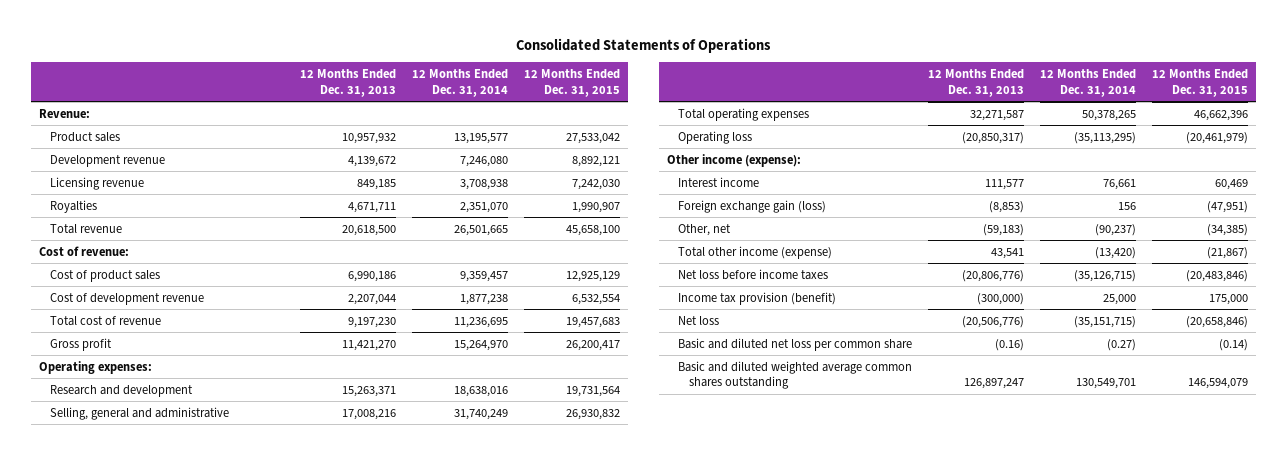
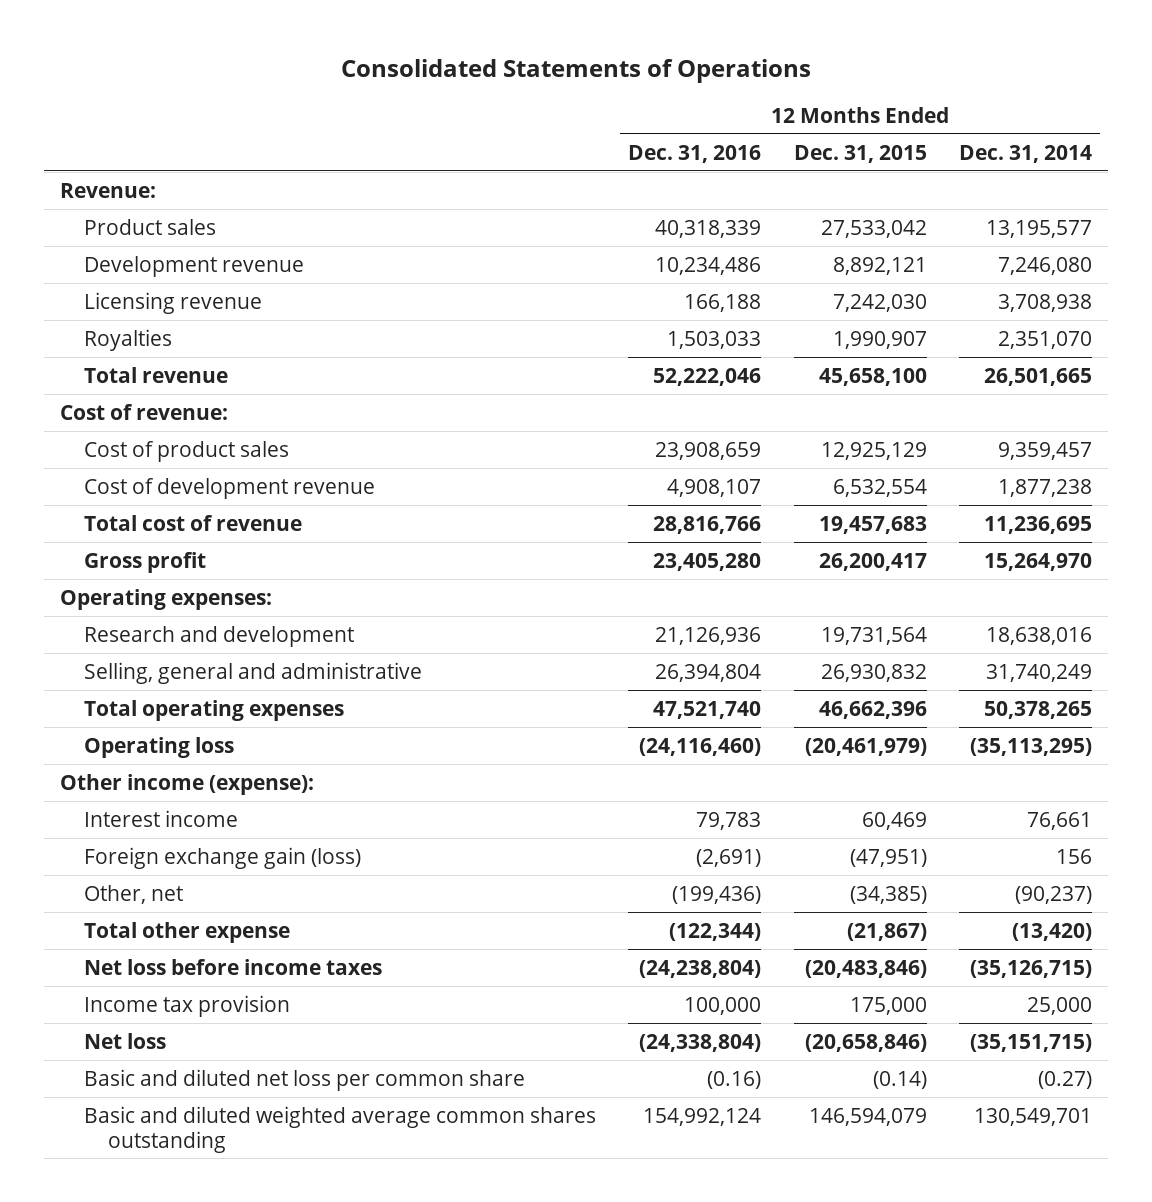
- | 12 Months Ended Dec. 31, 2013 | 12 Months Ended Dec. 31, 2014 | 12 Months Ended Dec. 31, 2015
+ | 12 Months Ended Dec. 31, 2016 | 12 Months Ended Dec. 31, 2015 | 12 Months Ended Dec. 31, 2014
- Total other income (expense) | 43,541 | (13,420) | (21,867)
+ Total other expense | (122,344) | (21,867) | (13,420)
- Income tax provision (benefit) | (300,000) | 25,000 | 175,000
+ Income tax provision | 100,000 | 175,000 | 25,000

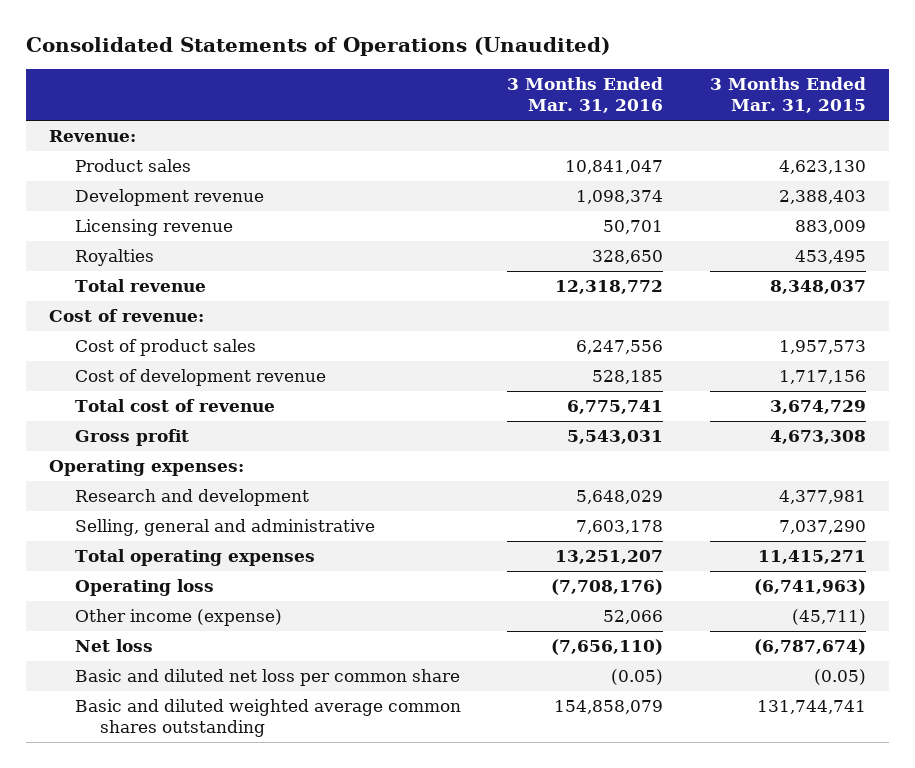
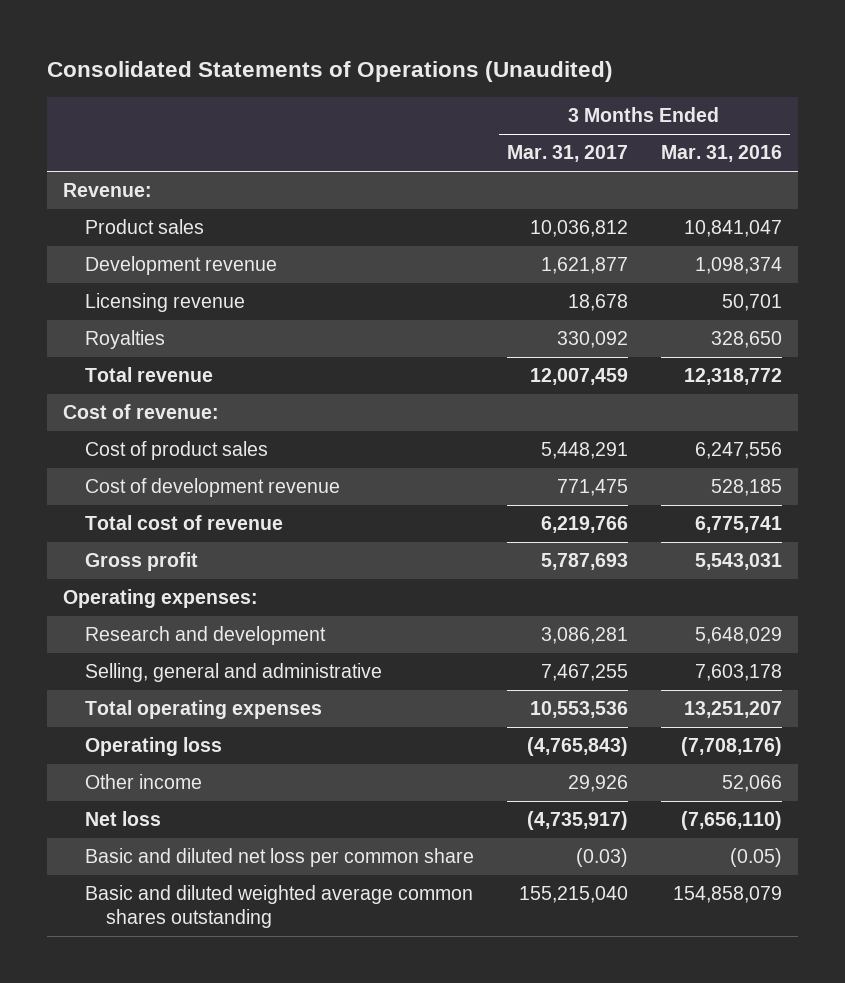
- | 3 Months Ended Mar. 31, 2016 | 3 Months Ended Mar. 31, 2015
+ | 3 Months Ended Mar. 31, 2017 | 3 Months Ended Mar. 31, 2016
- Other income (expense) | 52,066 | (45,711)
+ Other income | 29,926 | 52,066

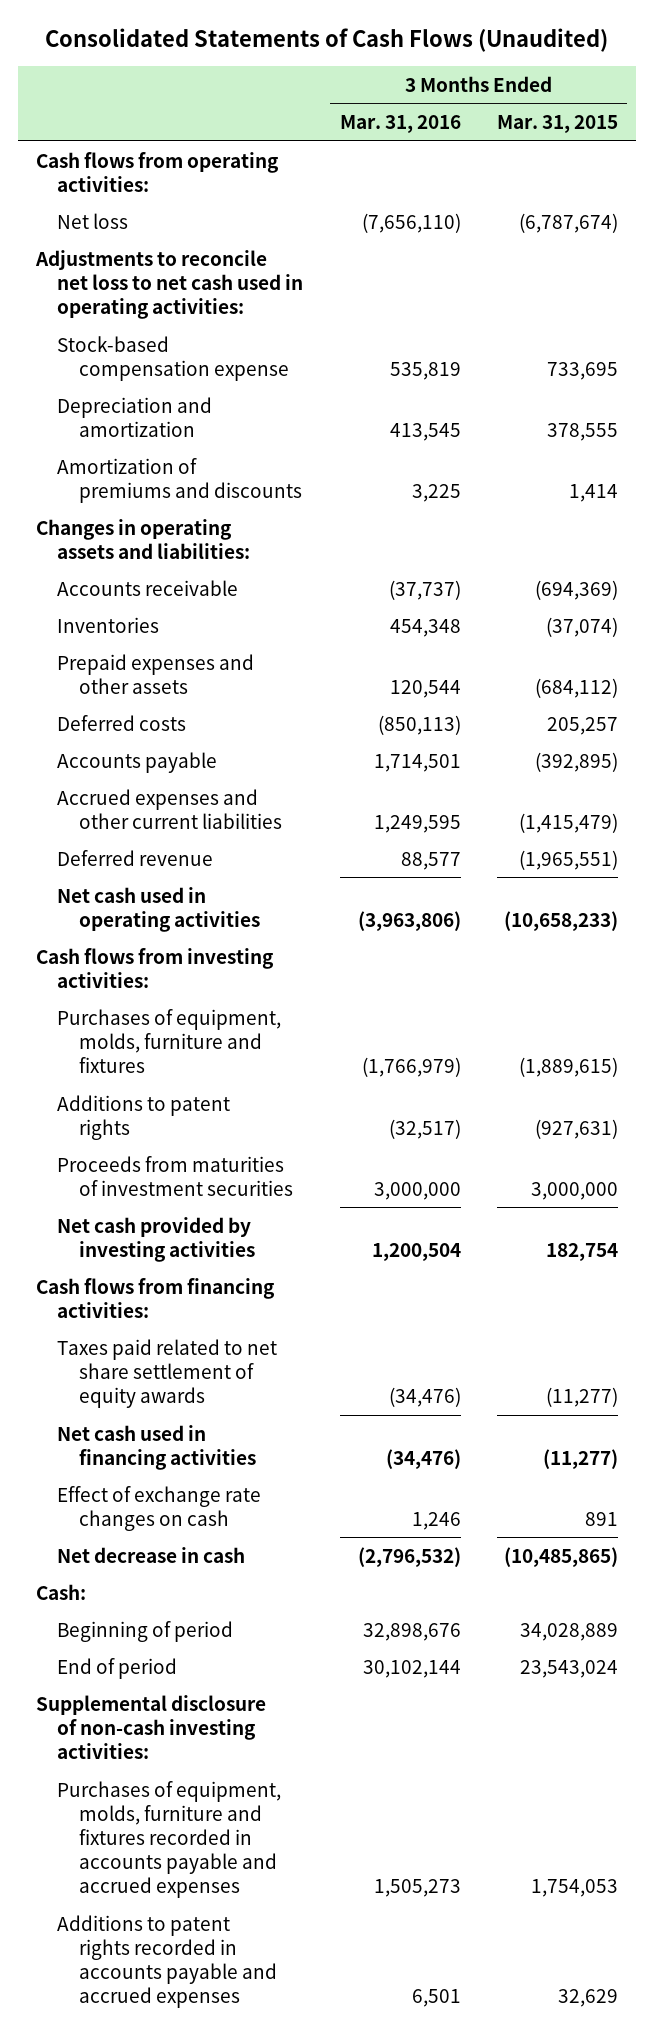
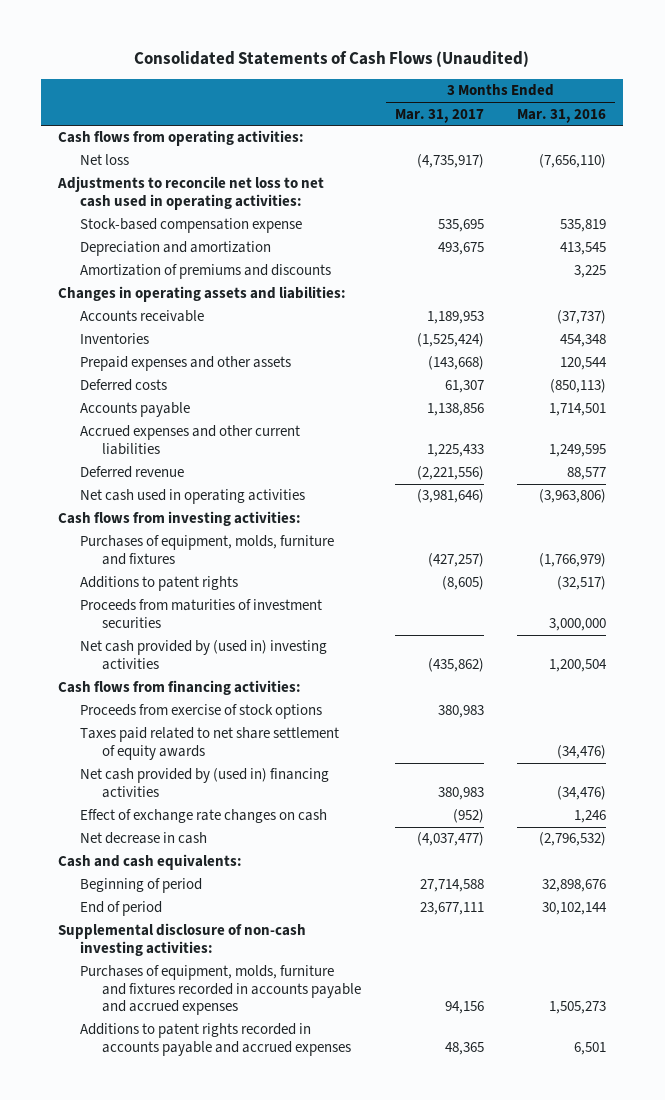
- | 3 Months Ended Mar. 31, 2016 | 3 Months Ended Mar. 31, 2015
+ | 3 Months Ended Mar. 31, 2017 | 3 Months Ended Mar. 31, 2016
- Net cash provided by investing activities | 1,200,504 | 182,754
+ Net cash provided by (used in) investing activities | (435,862) | 1,200,504
+ Proceeds from exercise of stock options | 380,983 |
- Net cash used in financing activities | (34,476) | (11,277)
+ Net cash provided by (used in) financing activities | 380,983 | (34,476)
- Cash:
+ Cash and cash equivalents:

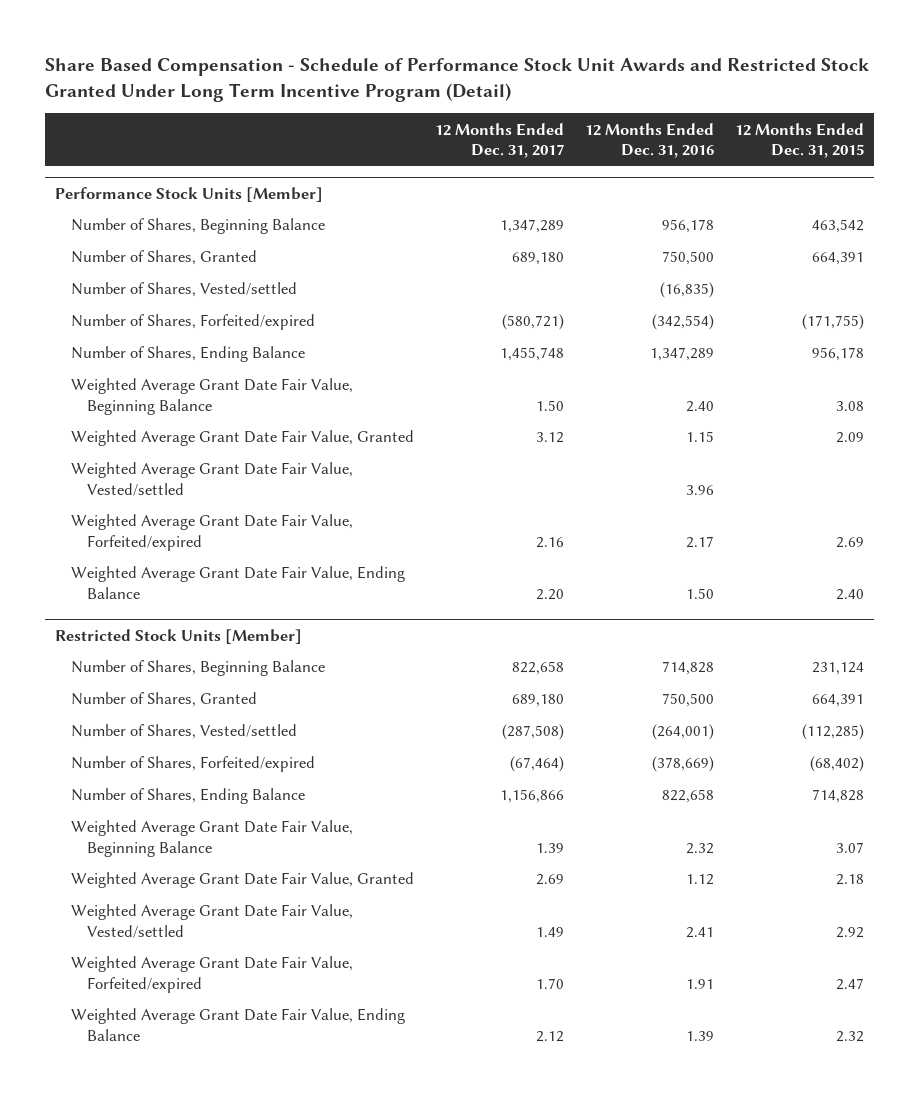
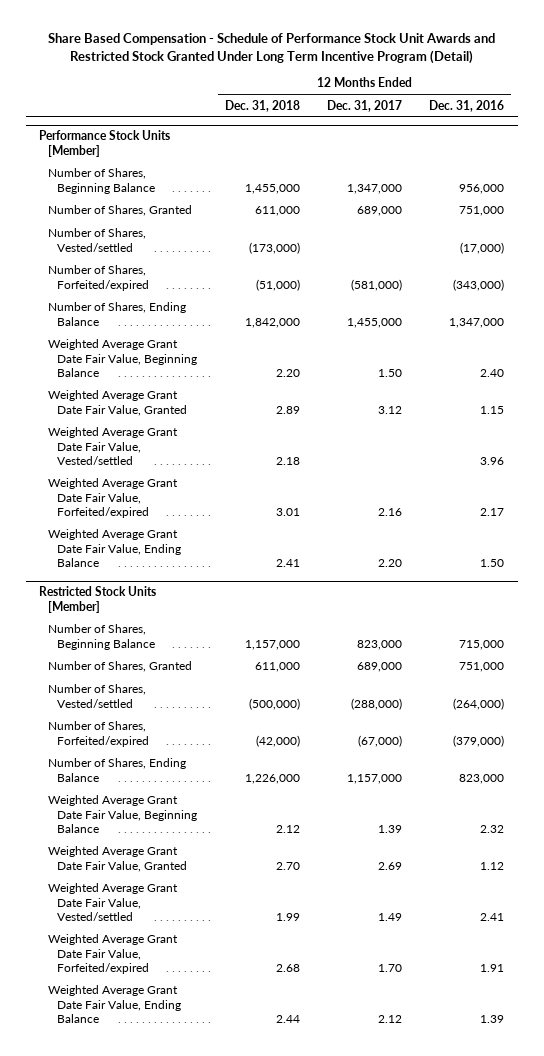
- | 12 Months Ended Dec. 31, 2017 | 12 Months Ended Dec. 31, 2016 | 12 Months Ended Dec. 31, 2015
+ | 12 Months Ended Dec. 31, 2018 | 12 Months Ended Dec. 31, 2017 | 12 Months Ended Dec. 31, 2016
@ Performance Stock Units [Member]
- Number of Shares, Beginning Balance | 1,347,289 | 956,178 | 463,542
- Number of Shares, Granted | 689,180 | 750,500 | 664,391
- Number of Shares, Vested/settled | | (16,835) |
- Number of Shares, Forfeited/expired | (580,721) | (342,554) | (171,755)
- Number of Shares, Ending Balance | 1,455,748 | 1,347,289 | 956,178
+ Number of Shares, Beginning Balance | 1,455,000 | 1,347,000 | 956,000
+ Number of Shares, Granted | 611,000 | 689,000 | 751,000
+ Number of Shares, Vested/settled | (173,000) | | (17,000)
+ Number of Shares, Forfeited/expired | (51,000) | (581,000) | (343,000)
+ Number of Shares, Ending Balance | 1,842,000 | 1,455,000 | 1,347,000
@ Restricted Stock Units [Member]
- Number of Shares, Beginning Balance | 822,658 | 714,828 | 231,124
- Number of Shares, Granted | 689,180 | 750,500 | 664,391
- Number of Shares, Vested/settled | (287,508) | (264,001) | (112,285)
- Number of Shares, Forfeited/expired | (67,464) | (378,669) | (68,402)
- Number of Shares, Ending Balance | 1,156,866 | 822,658 | 714,828
+ Number of Shares, Beginning Balance | 1,157,000 | 823,000 | 715,000
+ Number of Shares, Granted | 611,000 | 689,000 | 751,000
+ Number of Shares, Vested/settled | (500,000) | (288,000) | (264,000)
+ Number of Shares, Forfeited/expired | (42,000) | (67,000) | (379,000)
+ Number of Shares, Ending Balance | 1,226,000 | 1,157,000 | 823,000

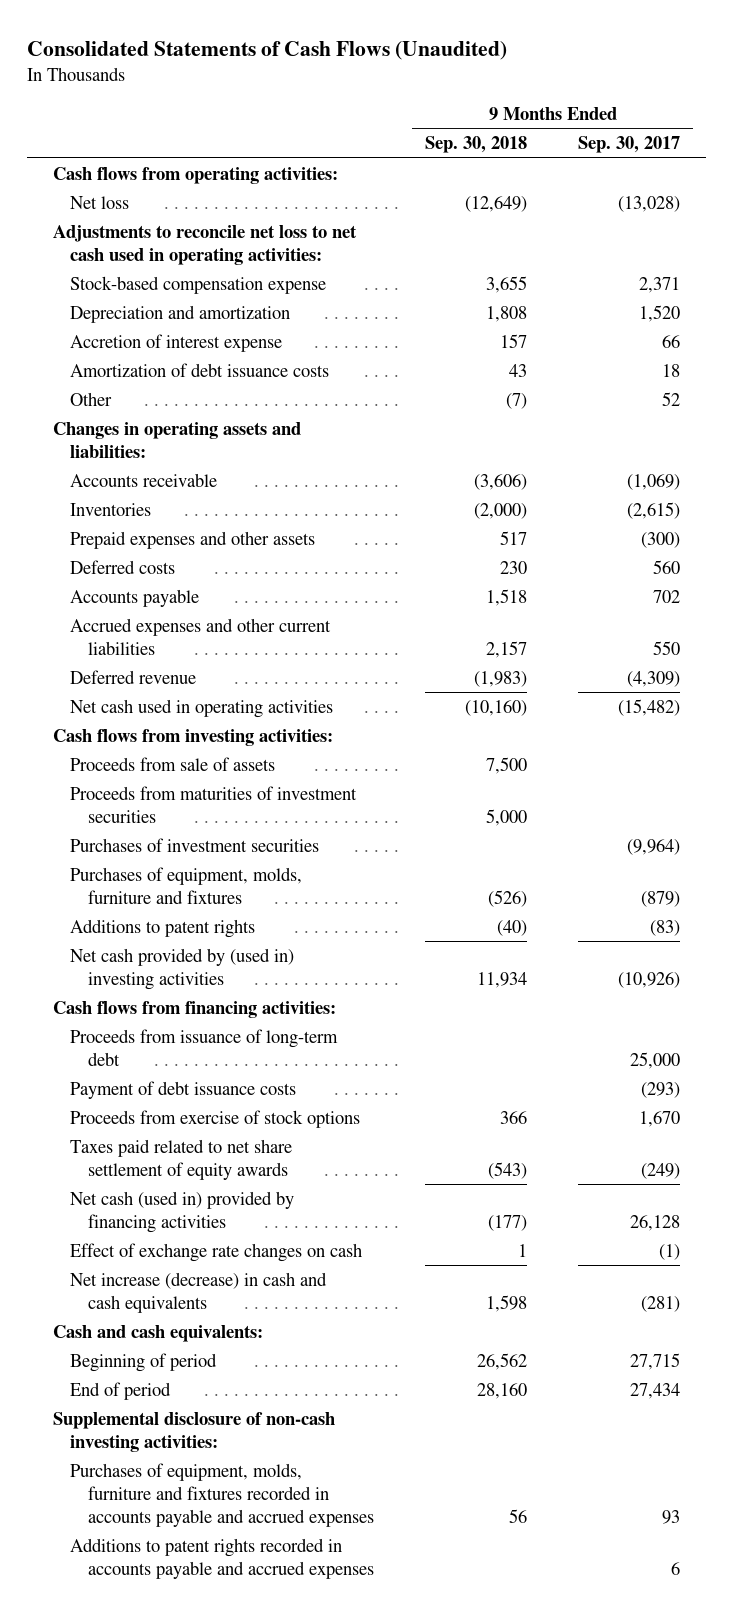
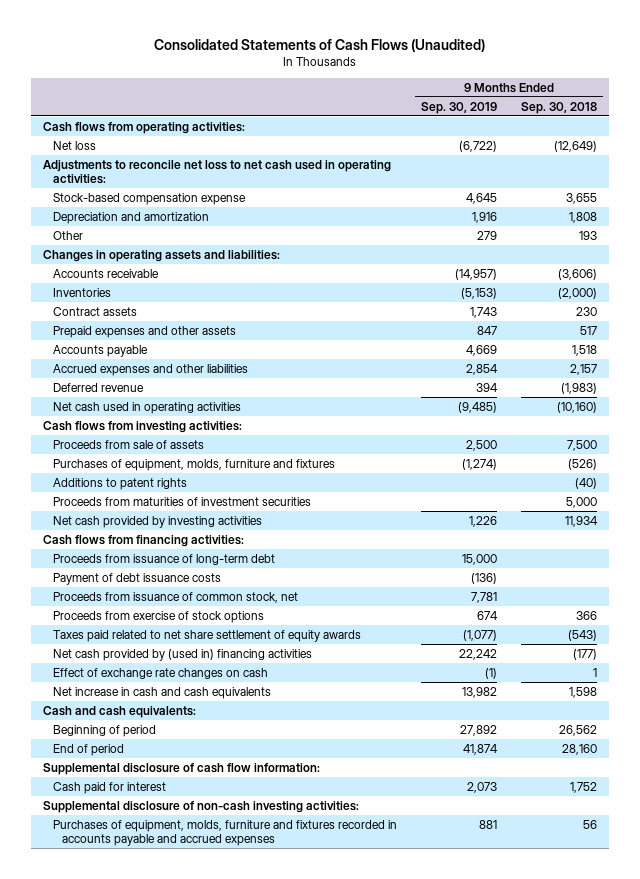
- | 9 Months Ended Sep. 30, 2018 | 9 Months Ended Sep. 30, 2017
+ | 9 Months Ended Sep. 30, 2019 | 9 Months Ended Sep. 30, 2018
- Accretion of interest expense | 157 | 66
- Amortization of debt issuance costs | 43 | 18
- Other | (7) | 52
+ Other | 279 | 193
+ Contract assets | 1,743 | 230
- Deferred costs | 230 | 560
- Accrued expenses and other current liabilities | 2,157 | 550
+ Accrued expenses and other liabilities | 2,854 | 2,157
- Purchases of investment securities | | (9,964)
- Net cash provided by (used in) investing activities | 11,934 | (10,926)
moved down: Proceeds from maturities of investment securities | | 5,000
+ Net cash provided by investing activities | 1,226 | 11,934
+ Proceeds from issuance of common stock, net | 7,781 |
- Net cash (used in) provided by financing activities | (177) | 26,128
+ Net cash provided by (used in) financing activities | 22,242 | (177)
- Net increase (decrease) in cash and cash equivalents | 1,598 | (281)
+ Net increase in cash and cash equivalents | 13,982 | 1,598
+ Supplemental disclosure of cash flow information:
+ Cash paid for interest | 2,073 | 1,752
- Additions to patent rights recorded in accounts payable and accrued expenses | | 6

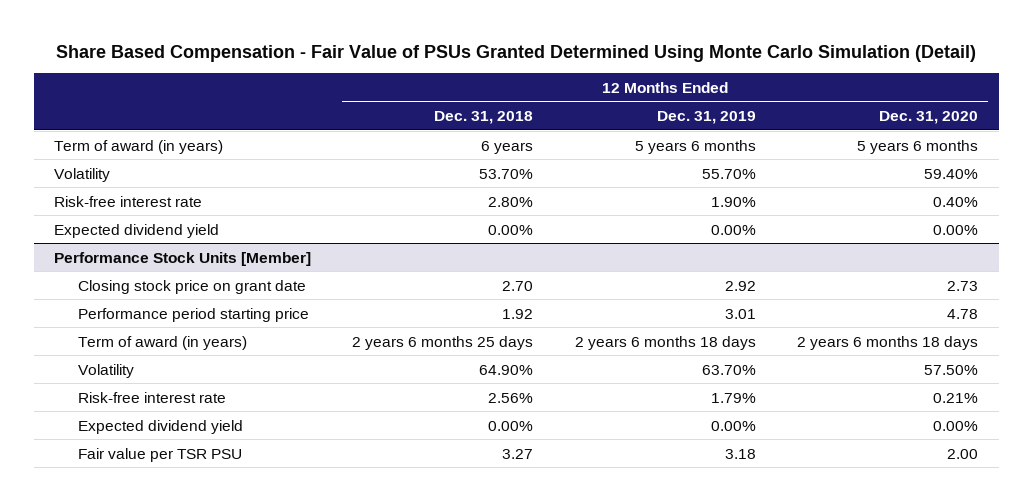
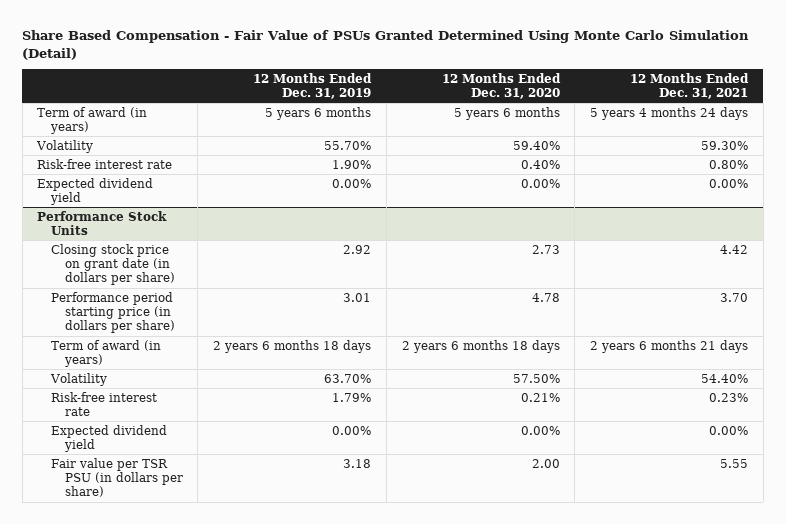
- | 12 Months Ended Dec. 31, 2018 | 12 Months Ended Dec. 31, 2019 | 12 Months Ended Dec. 31, 2020
+ | 12 Months Ended Dec. 31, 2019 | 12 Months Ended Dec. 31, 2020 | 12 Months Ended Dec. 31, 2021
- Performance Stock Units [Member]
- Closing stock price on grant date | 2.70 | 2.92 | 2.73
- Performance period starting price | 1.92 | 3.01 | 4.78
+ Performance Stock Units
+ Closing stock price on grant date (in dollars per share) | 2.92 | 2.73 | 4.42
+ Performance period starting price (in dollars per share) | 3.01 | 4.78 | 3.70
- Fair value per TSR PSU | 3.27 | 3.18 | 2.00
+ Fair value per TSR PSU (in dollars per share) | 3.18 | 2.00 | 5.55

